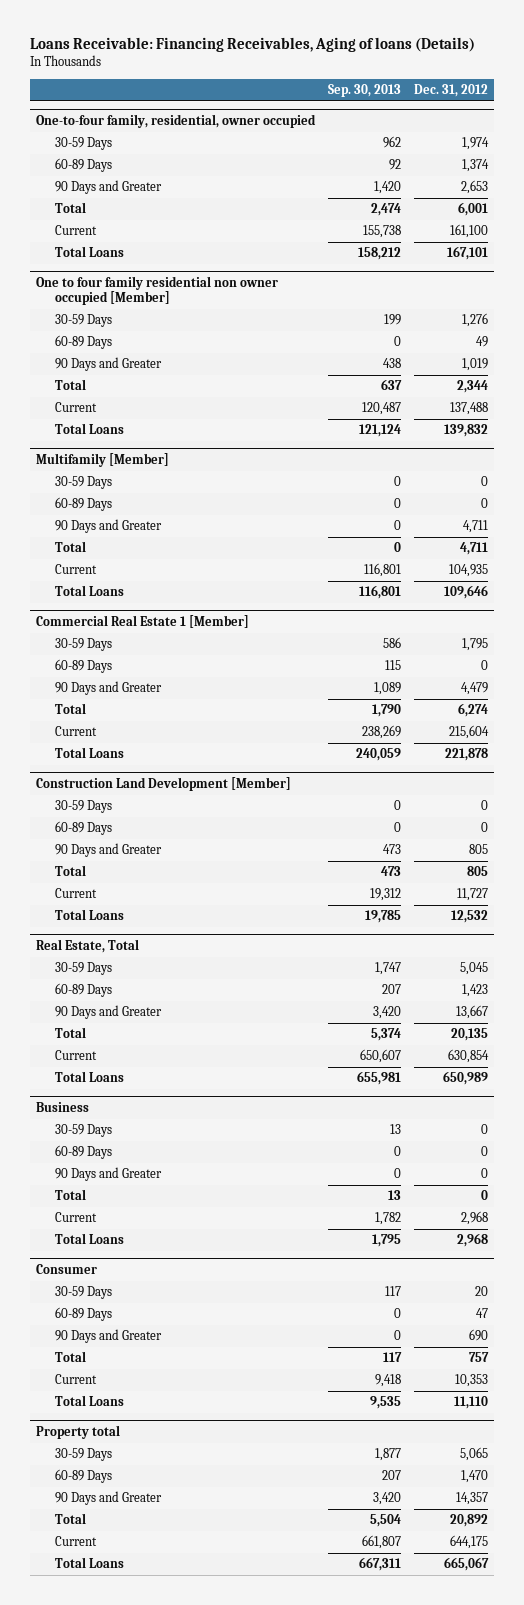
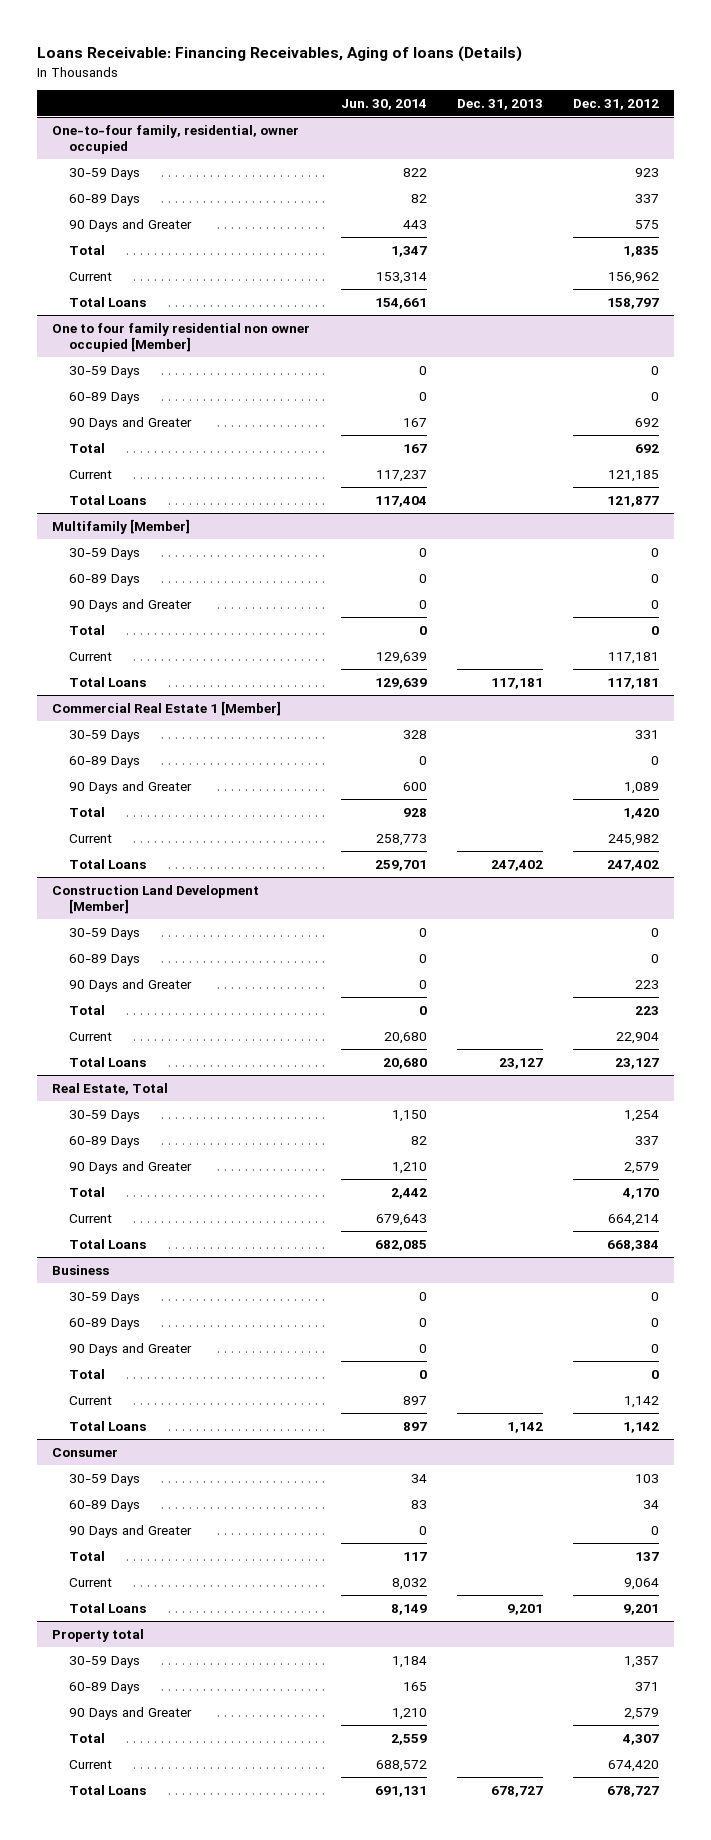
- | Sep. 30, 2013 | Dec. 31, 2012
+ | Jun. 30, 2014 | Dec. 31, 2013 | Dec. 31, 2012
@ One-to-four family, residential, owner occupied
- 30-59 Days | 962 | 1,974
- 60-89 Days | 92 | 1,374
- 90 Days and Greater | 1,420 | 2,653
- Total | 2,474 | 6,001
- Current | 155,738 | 161,100
- Total Loans | 158,212 | 167,101
+ 30-59 Days | 822 | | 923
+ 60-89 Days | 82 | | 337
+ 90 Days and Greater | 443 | | 575
+ Total | 1,347 | | 1,835
+ Current | 153,314 | | 156,962
+ Total Loans | 154,661 | | 158,797
@ One to four family residential non owner occupied [Member]
- 30-59 Days | 199 | 1,276
- 60-89 Days | 0 | 49
- 90 Days and Greater | 438 | 1,019
- Total | 637 | 2,344
- Current | 120,487 | 137,488
- Total Loans | 121,124 | 139,832
+ 30-59 Days | 0 | | 0
+ 60-89 Days | 0 | | 0
+ 90 Days and Greater | 167 | | 692
+ Total | 167 | | 692
+ Current | 117,237 | | 121,185
+ Total Loans | 117,404 | | 121,877
@ Multifamily [Member]
- 90 Days and Greater | 0 | 4,711
- Total | 0 | 4,711
- Current | 116,801 | 104,935
- Total Loans | 116,801 | 109,646
+ 90 Days and Greater | 0 | | 0
+ Total | 0 | | 0
+ Current | 129,639 | | 117,181
+ Total Loans | 129,639 | 117,181 | 117,181
@ Commercial Real Estate 1 [Member]
- 30-59 Days | 586 | 1,795
+ 30-59 Days | 328 | | 331
- 90 Days and Greater | 1,089 | 4,479
- Total | 1,790 | 6,274
- Current | 238,269 | 215,604
- Total Loans | 240,059 | 221,878
+ 90 Days and Greater | 600 | | 1,089
+ Total | 928 | | 1,420
+ Current | 258,773 | | 245,982
+ Total Loans | 259,701 | 247,402 | 247,402
@ Construction Land Development [Member]
- 90 Days and Greater | 473 | 805
- Total | 473 | 805
- Current | 19,312 | 11,727
- Total Loans | 19,785 | 12,532
+ 90 Days and Greater | 0 | | 223
+ Total | 0 | | 223
+ Current | 20,680 | | 22,904
+ Total Loans | 20,680 | 23,127 | 23,127
@ Real Estate, Total
- 30-59 Days | 1,747 | 5,045
- 60-89 Days | 207 | 1,423
- 90 Days and Greater | 3,420 | 13,667
- Total | 5,374 | 20,135
- Current | 650,607 | 630,854
- Total Loans | 655,981 | 650,989
+ 30-59 Days | 1,150 | | 1,254
+ 60-89 Days | 82 | | 337
+ 90 Days and Greater | 1,210 | | 2,579
+ Total | 2,442 | | 4,170
+ Current | 679,643 | | 664,214
+ Total Loans | 682,085 | | 668,384
@ Business
- Current | 1,782 | 2,968
- Total Loans | 1,795 | 2,968
+ Current | 897 | | 1,142
+ Total Loans | 897 | 1,142 | 1,142
@ Consumer
- 30-59 Days | 117 | 20
- 60-89 Days | 0 | 47
- 90 Days and Greater | 0 | 690
- Total | 117 | 757
- Current | 9,418 | 10,353
- Total Loans | 9,535 | 11,110
+ 30-59 Days | 34 | | 103
+ 60-89 Days | 83 | | 34
+ 90 Days and Greater | 0 | | 0
+ Total | 117 | | 137
+ Current | 8,032 | | 9,064
+ Total Loans | 8,149 | 9,201 | 9,201
@ Property total
- 30-59 Days | 1,877 | 5,065
- 60-89 Days | 207 | 1,470
- 90 Days and Greater | 3,420 | 14,357
- Total | 5,504 | 20,892
- Current | 661,807 | 644,175
- Total Loans | 667,311 | 665,067
+ 30-59 Days | 1,184 | | 1,357
+ 60-89 Days | 165 | | 371
+ 90 Days and Greater | 1,210 | | 2,579
+ Total | 2,559 | | 4,307
+ Current | 688,572 | | 674,420
+ Total Loans | 691,131 | 678,727 | 678,727

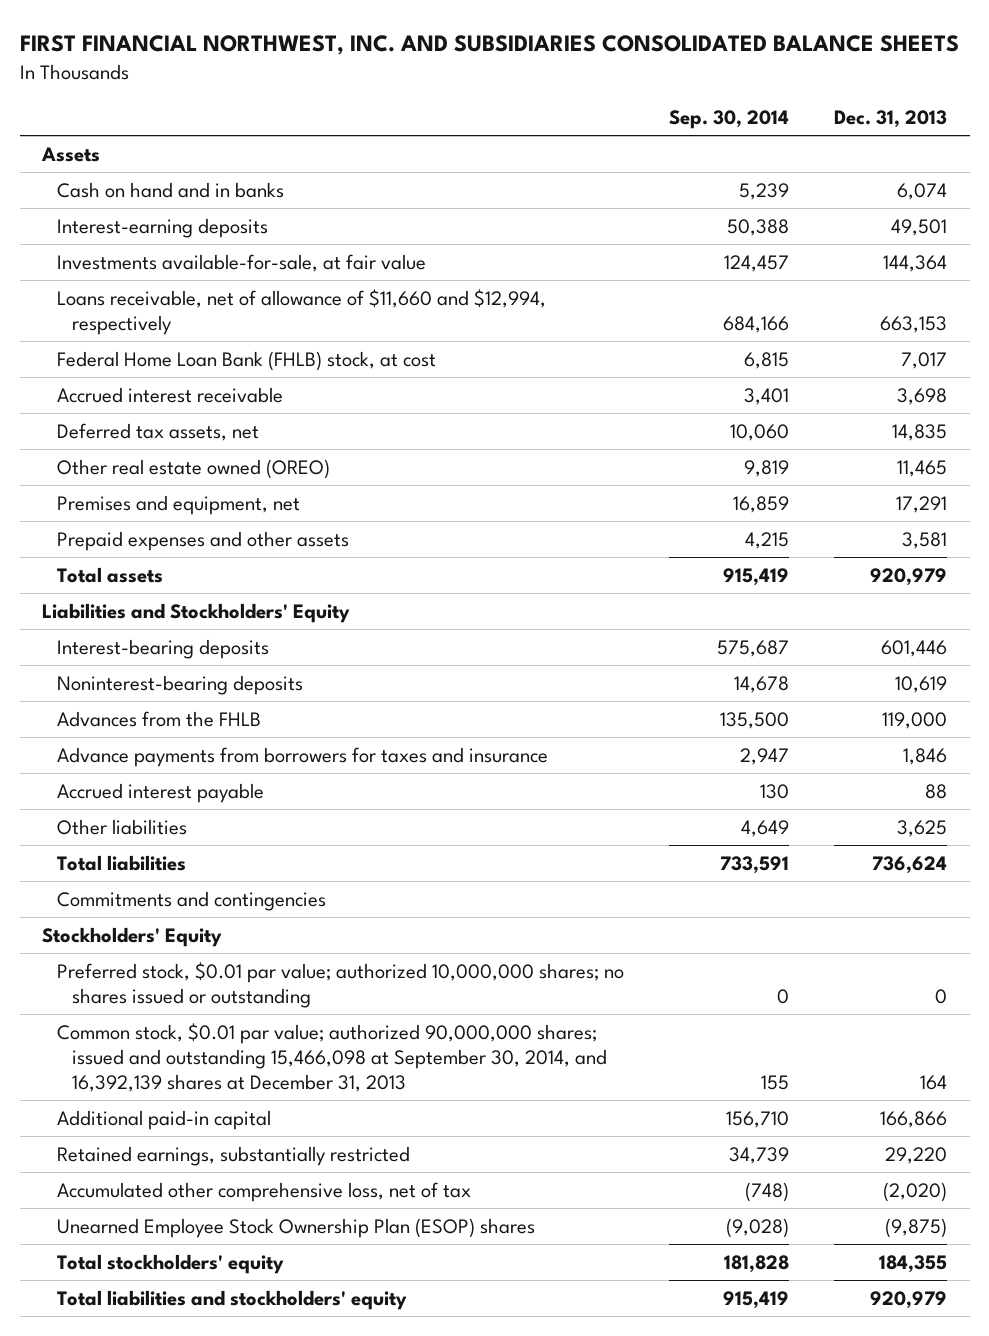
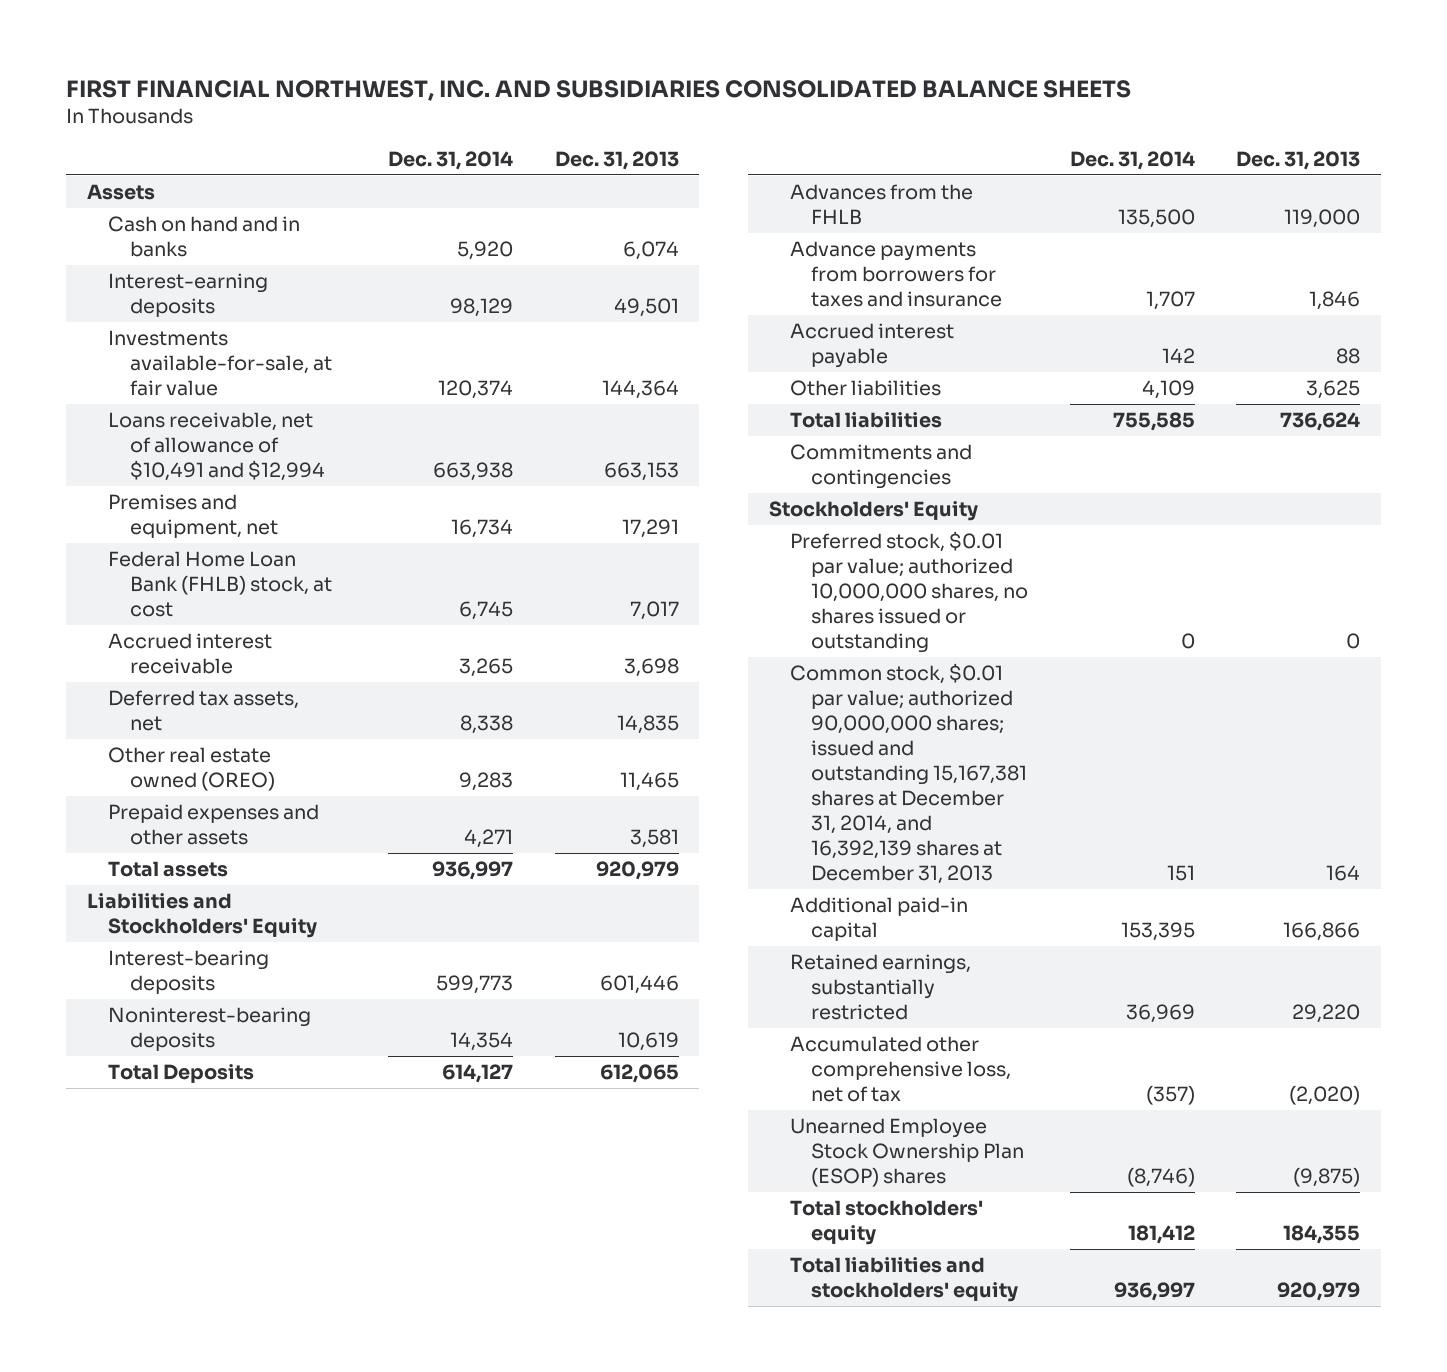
- | Sep. 30, 2014 | Dec. 31, 2013
+ | Dec. 31, 2014 | Dec. 31, 2013
- Loans receivable, net of allowance of $11,660 and $12,994, respectively | 684,166 | 663,153
+ Loans receivable, net of allowance of $10,491 and $12,994 | 663,938 | 663,153
moved up: Premises and equipment, net | 16,734 | 17,291
+ Total Deposits | 614,127 | 612,065
- Preferred stock, $0.01 par value; authorized 10,000,000 shares; no shares issued or outstanding | 0 | 0
- Common stock, $0.01 par value; authorized 90,000,000 shares; issued and outstanding 15,466,098 at September 30, 2014, and 16,392,139 shares at December 31, 2013 | 155 | 164
+ Preferred stock, $0.01 par value; authorized 10,000,000 shares, no shares issued or outstanding | 0 | 0
+ Common stock, $0.01 par value; authorized 90,000,000 shares; issued and outstanding 15,167,381 shares at December 31, 2014, and 16,392,139 shares at December 31, 2013 | 151 | 164

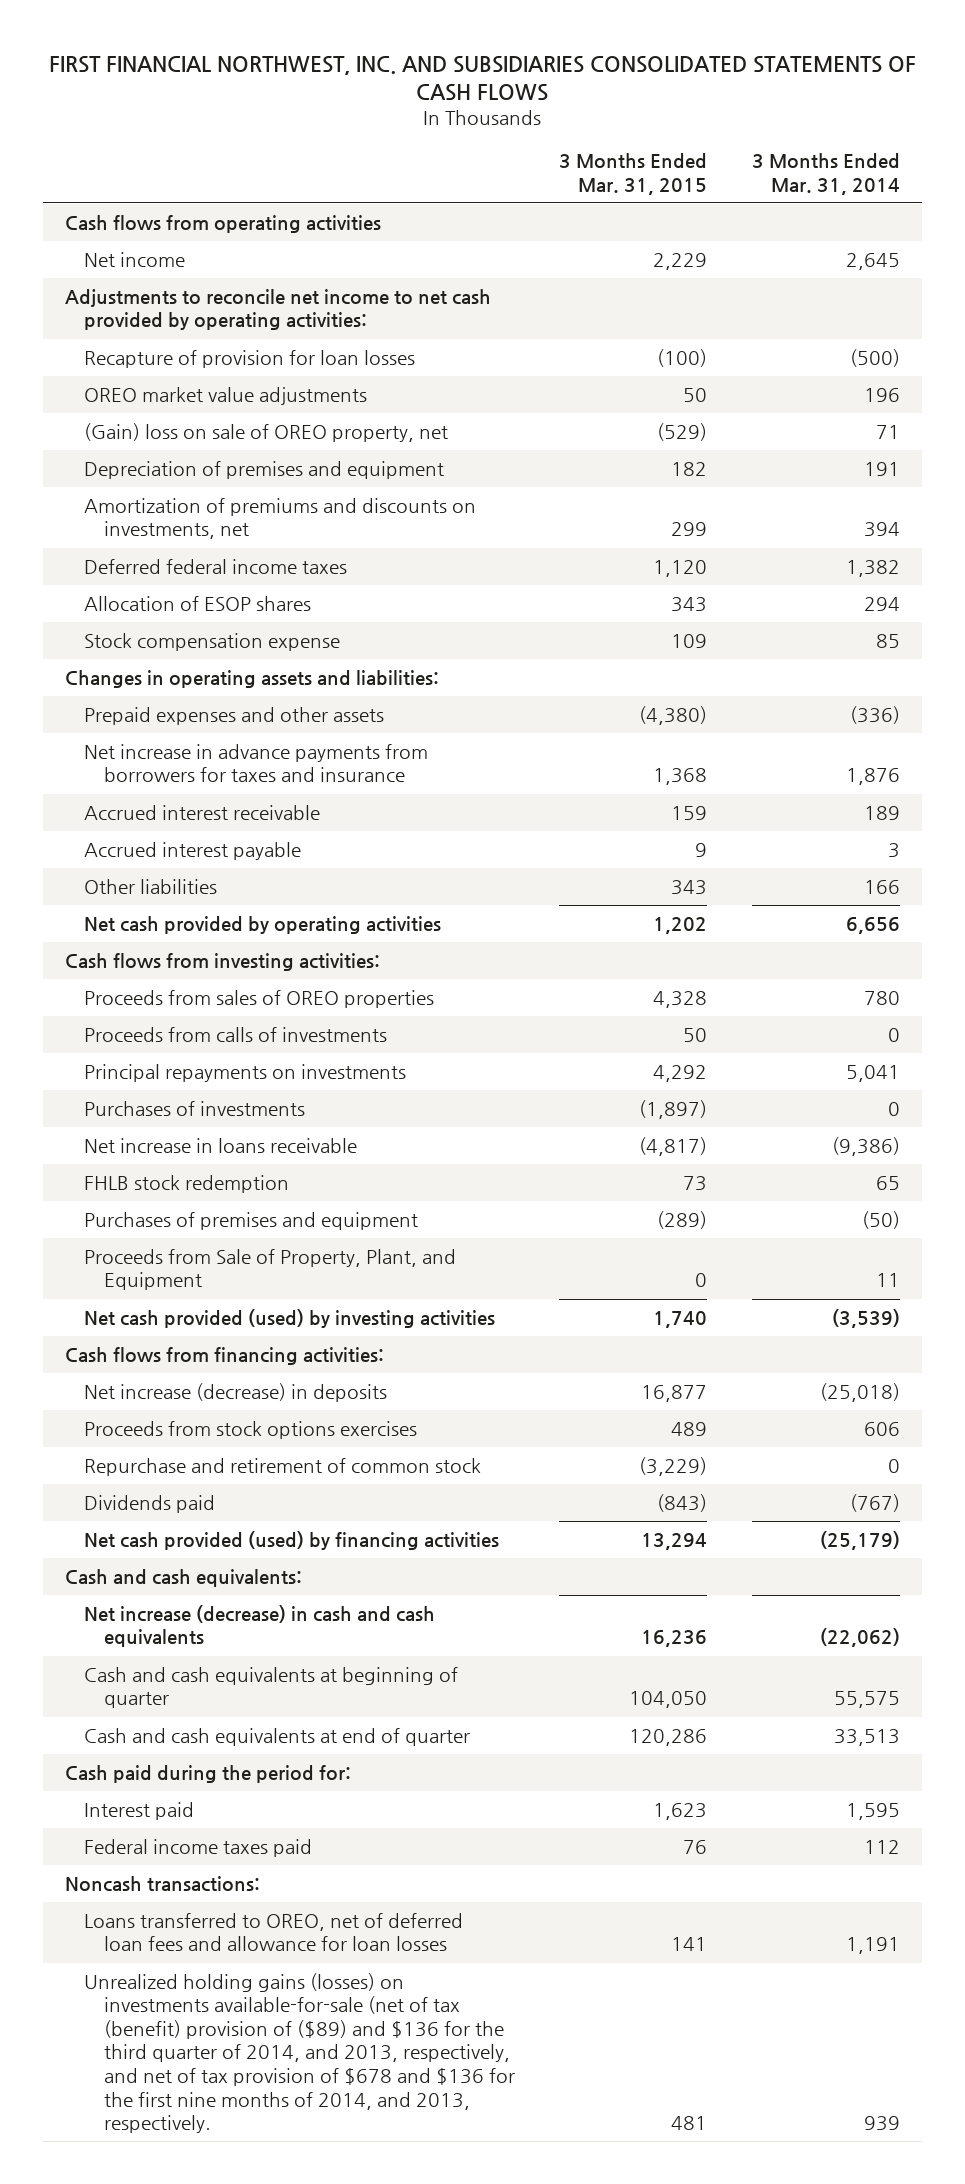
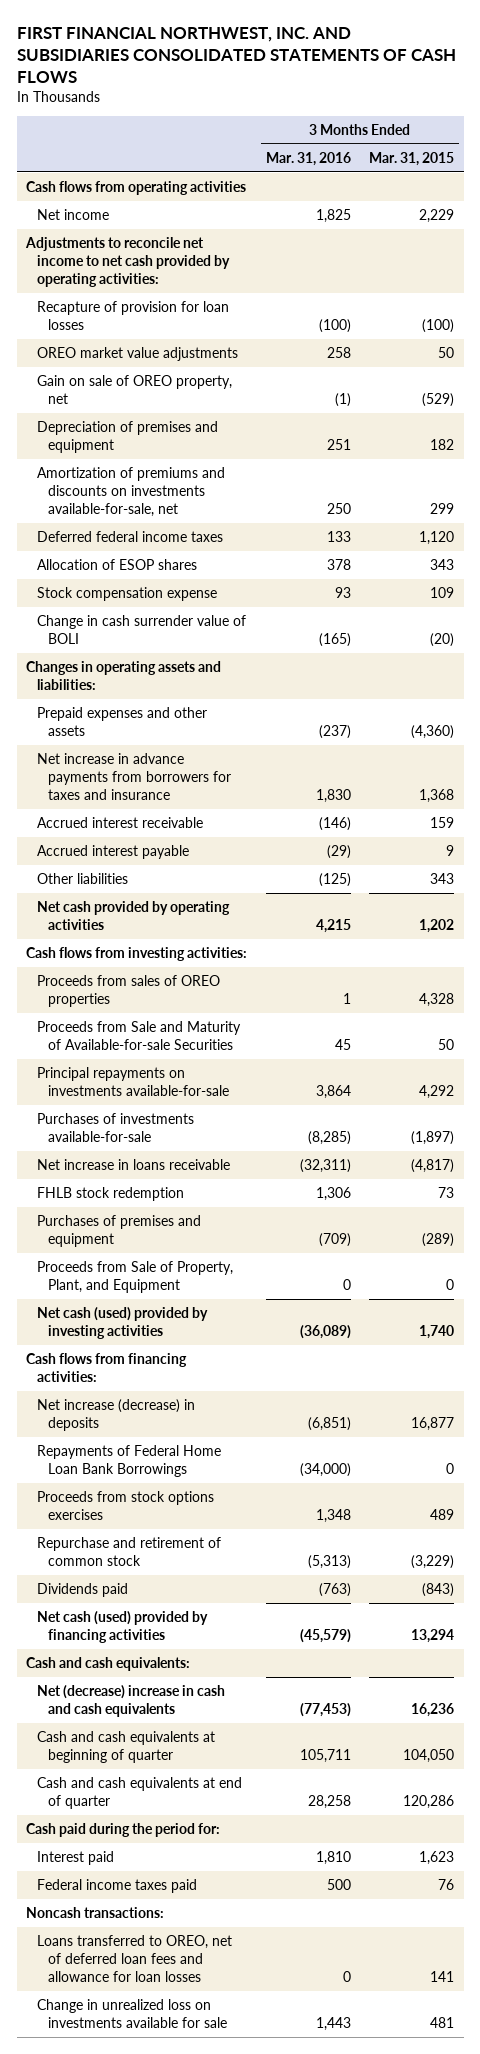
- | 3 Months Ended Mar. 31, 2015 | 3 Months Ended Mar. 31, 2014
+ | 3 Months Ended Mar. 31, 2016 | 3 Months Ended Mar. 31, 2015
- (Gain) loss on sale of OREO property, net | (529) | 71
+ Gain on sale of OREO property, net | (1) | (529)
- Amortization of premiums and discounts on investments, net | 299 | 394
+ Amortization of premiums and discounts on investments available-for-sale, net | 250 | 299
+ Change in cash surrender value of BOLI | (165) | (20)
- Prepaid expenses and other assets | (4,380) | (336)
+ Prepaid expenses and other assets | (237) | (4,360)
- Proceeds from calls of investments | 50 | 0
- Principal repayments on investments | 4,292 | 5,041
- Purchases of investments | (1,897) | 0
+ Proceeds from Sale and Maturity of Available-for-sale Securities | 45 | 50
+ Principal repayments on investments available-for-sale | 3,864 | 4,292
+ Purchases of investments available-for-sale | (8,285) | (1,897)
- Net cash provided (used) by investing activities | 1,740 | (3,539)
+ Net cash (used) provided by investing activities | (36,089) | 1,740
+ Repayments of Federal Home Loan Bank Borrowings | (34,000) | 0
- Net cash provided (used) by financing activities | 13,294 | (25,179)
+ Net cash (used) provided by financing activities | (45,579) | 13,294
- Net increase (decrease) in cash and cash equivalents | 16,236 | (22,062)
+ Net (decrease) increase in cash and cash equivalents | (77,453) | 16,236
- Unrealized holding gains (losses) on investments available-for-sale (net of tax (benefit) provision of ($89) and $136 for the third quarter of 2014, and 2013, respectively, and net of tax provision of $678 and $136 for the first nine months of 2014, and 2013, respectively. | 481 | 939
+ Change in unrealized loss on investments available for sale | 1,443 | 481

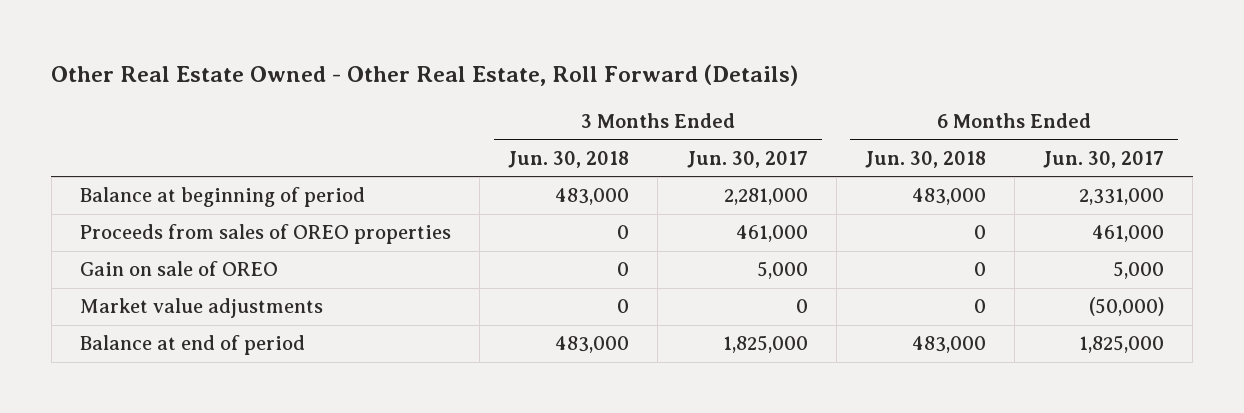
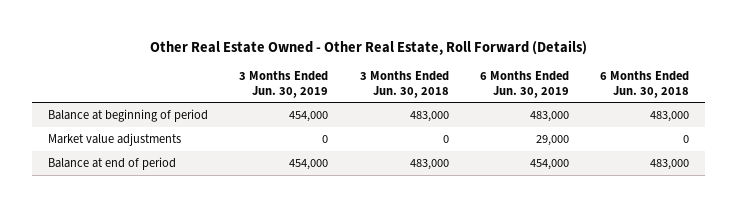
- | 3 Months Ended Jun. 30, 2018 | 3 Months Ended Jun. 30, 2017 | 6 Months Ended Jun. 30, 2018 | 6 Months Ended Jun. 30, 2017
+ | 3 Months Ended Jun. 30, 2019 | 3 Months Ended Jun. 30, 2018 | 6 Months Ended Jun. 30, 2019 | 6 Months Ended Jun. 30, 2018
- Proceeds from sales of OREO properties | 0 | 461,000 | 0 | 461,000
- Gain on sale of OREO | 0 | 5,000 | 0 | 5,000

